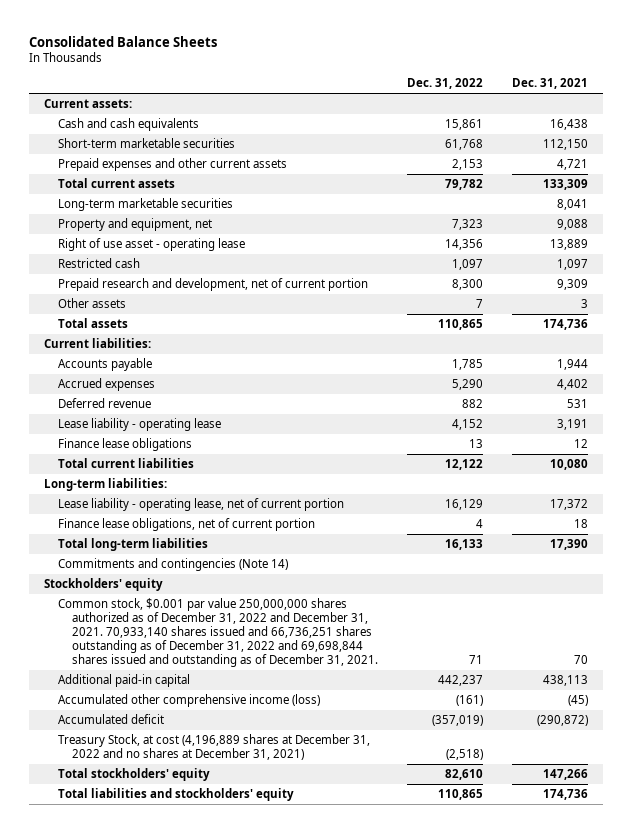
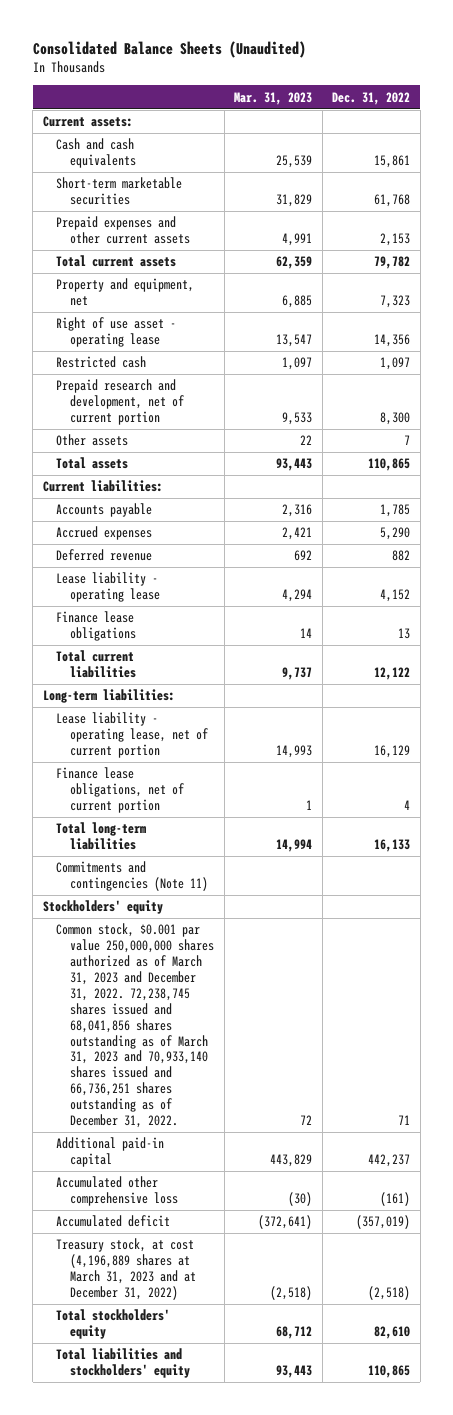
- Consolidated Balance Sheets
+ Consolidated Balance Sheets (Unaudited)
- | Dec. 31, 2022 | Dec. 31, 2021
+ | Mar. 31, 2023 | Dec. 31, 2022
- Long-term marketable securities | | 8,041
- Commitments and contingencies (Note 14)
+ Commitments and contingencies (Note 11)
- Common stock, $0.001 par value 250,000,000 shares authorized as of December 31, 2022 and December 31, 2021. 70,933,140 shares issued and 66,736,251 shares outstanding as of December 31, 2022 and 69,698,844 shares issued and outstanding as of December 31, 2021. | 71 | 70
+ Common stock, $0.001 par value 250,000,000 shares authorized as of March 31, 2023 and December 31, 2022. 72,238,745 shares issued and 68,041,856 shares outstanding as of March 31, 2023 and 70,933,140 shares issued and 66,736,251 shares outstanding as of December 31, 2022. | 72 | 71
- Accumulated other comprehensive income (loss) | (161) | (45)
+ Accumulated other comprehensive loss | (30) | (161)
- Treasury Stock, at cost (4,196,889 shares at December 31, 2022 and no shares at December 31, 2021) | (2,518) |
+ Treasury stock, at cost (4,196,889 shares at March 31, 2023 and at December 31, 2022) | (2,518) | (2,518)

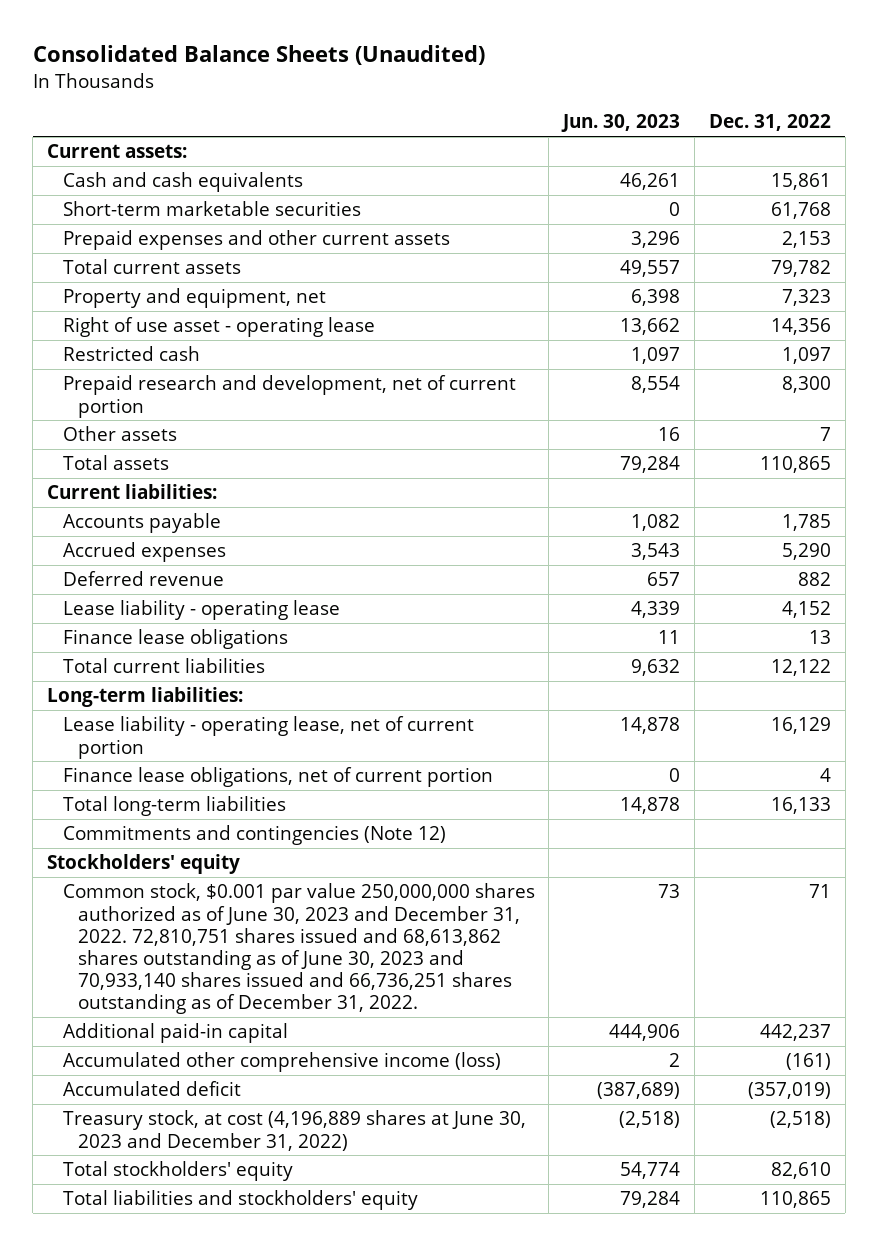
- | Mar. 31, 2023 | Dec. 31, 2022
+ | Jun. 30, 2023 | Dec. 31, 2022
- Commitments and contingencies (Note 11)
+ Commitments and contingencies (Note 12)
- Common stock, $0.001 par value 250,000,000 shares authorized as of March 31, 2023 and December 31, 2022. 72,238,745 shares issued and 68,041,856 shares outstanding as of March 31, 2023 and 70,933,140 shares issued and 66,736,251 shares outstanding as of December 31, 2022. | 72 | 71
+ Common stock, $0.001 par value 250,000,000 shares authorized as of June 30, 2023 and December 31, 2022. 72,810,751 shares issued and 68,613,862 shares outstanding as of June 30, 2023 and 70,933,140 shares issued and 66,736,251 shares outstanding as of December 31, 2022. | 73 | 71
- Accumulated other comprehensive loss | (30) | (161)
+ Accumulated other comprehensive income (loss) | 2 | (161)
- Treasury stock, at cost (4,196,889 shares at March 31, 2023 and at December 31, 2022) | (2,518) | (2,518)
+ Treasury stock, at cost (4,196,889 shares at June 30, 2023 and December 31, 2022) | (2,518) | (2,518)

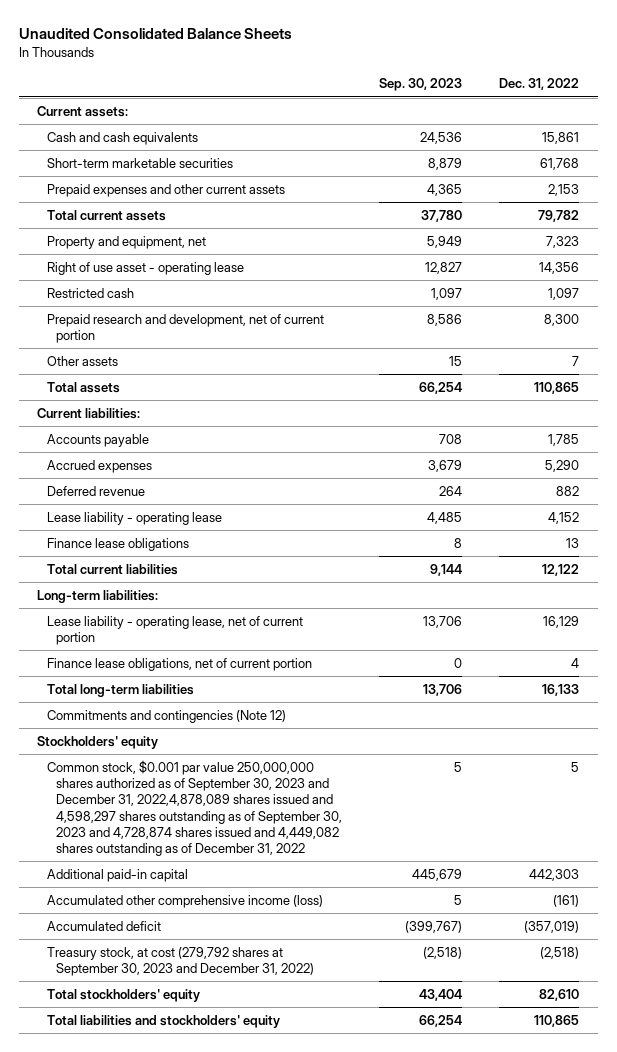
- Consolidated Balance Sheets (Unaudited)
+ Unaudited Consolidated Balance Sheets
- | Jun. 30, 2023 | Dec. 31, 2022
+ | Sep. 30, 2023 | Dec. 31, 2022
- Common stock, $0.001 par value 250,000,000 shares authorized as of June 30, 2023 and December 31, 2022. 72,810,751 shares issued and 68,613,862 shares outstanding as of June 30, 2023 and 70,933,140 shares issued and 66,736,251 shares outstanding as of December 31, 2022. | 73 | 71
- Additional paid-in capital | 444,906 | 442,237
+ Common stock, $0.001 par value 250,000,000 shares authorized as of September 30, 2023 and December 31, 2022,4,878,089 shares issued and 4,598,297 shares outstanding as of September 30, 2023 and 4,728,874 shares issued and 4,449,082 shares outstanding as of December 31, 2022 | 5 | 5
+ Additional paid-in capital | 445,679 | 442,303
- Treasury stock, at cost (4,196,889 shares at June 30, 2023 and December 31, 2022) | (2,518) | (2,518)
+ Treasury stock, at cost (279,792 shares at September 30, 2023 and December 31, 2022) | (2,518) | (2,518)

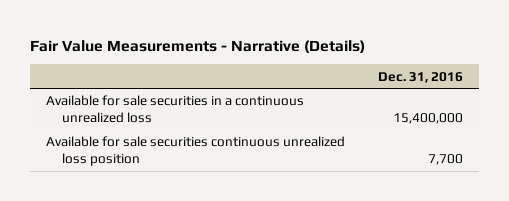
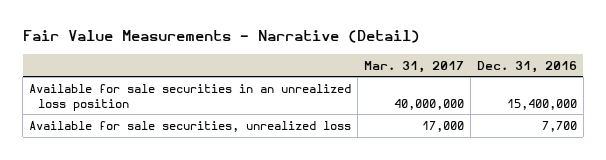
- Fair Value Measurements - Narrative (Details)
+ Fair Value Measurements - Narrative (Detail)
- | Dec. 31, 2016
+ | Mar. 31, 2017 | Dec. 31, 2016
- Available for sale securities in a continuous unrealized loss | 15,400,000
- Available for sale securities continuous unrealized loss position | 7,700
+ Available for sale securities in an unrealized loss position | 40,000,000 | 15,400,000
+ Available for sale securities, unrealized loss | 17,000 | 7,700

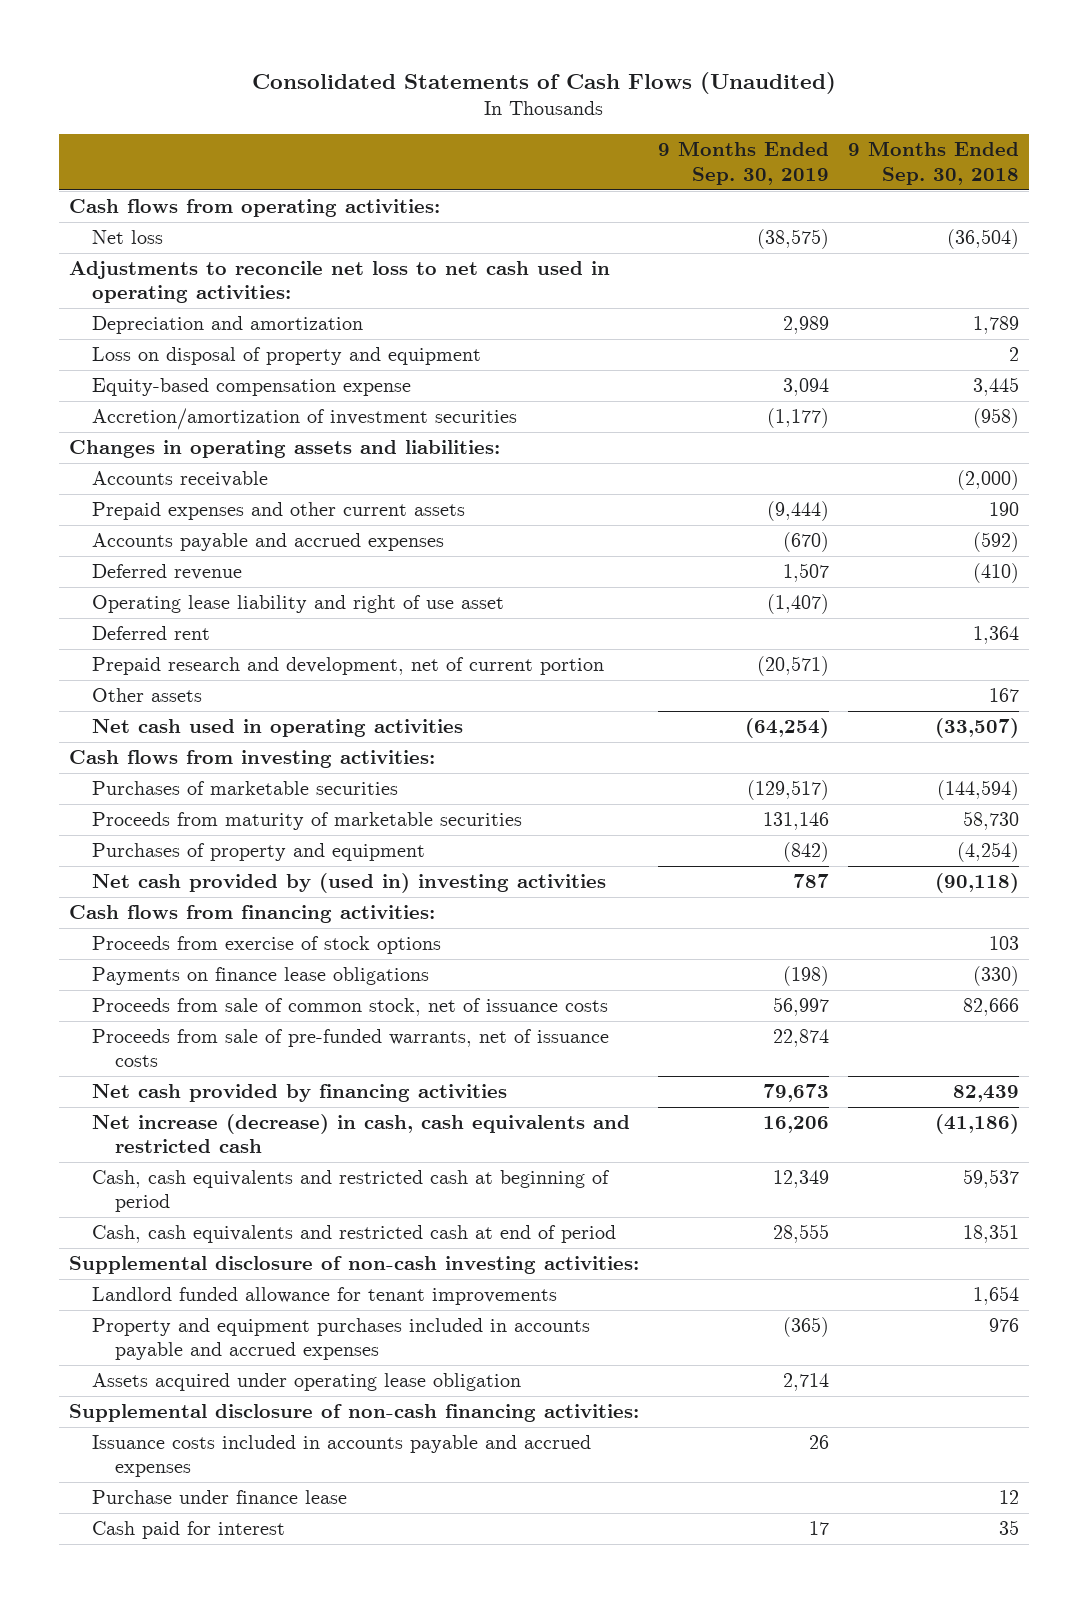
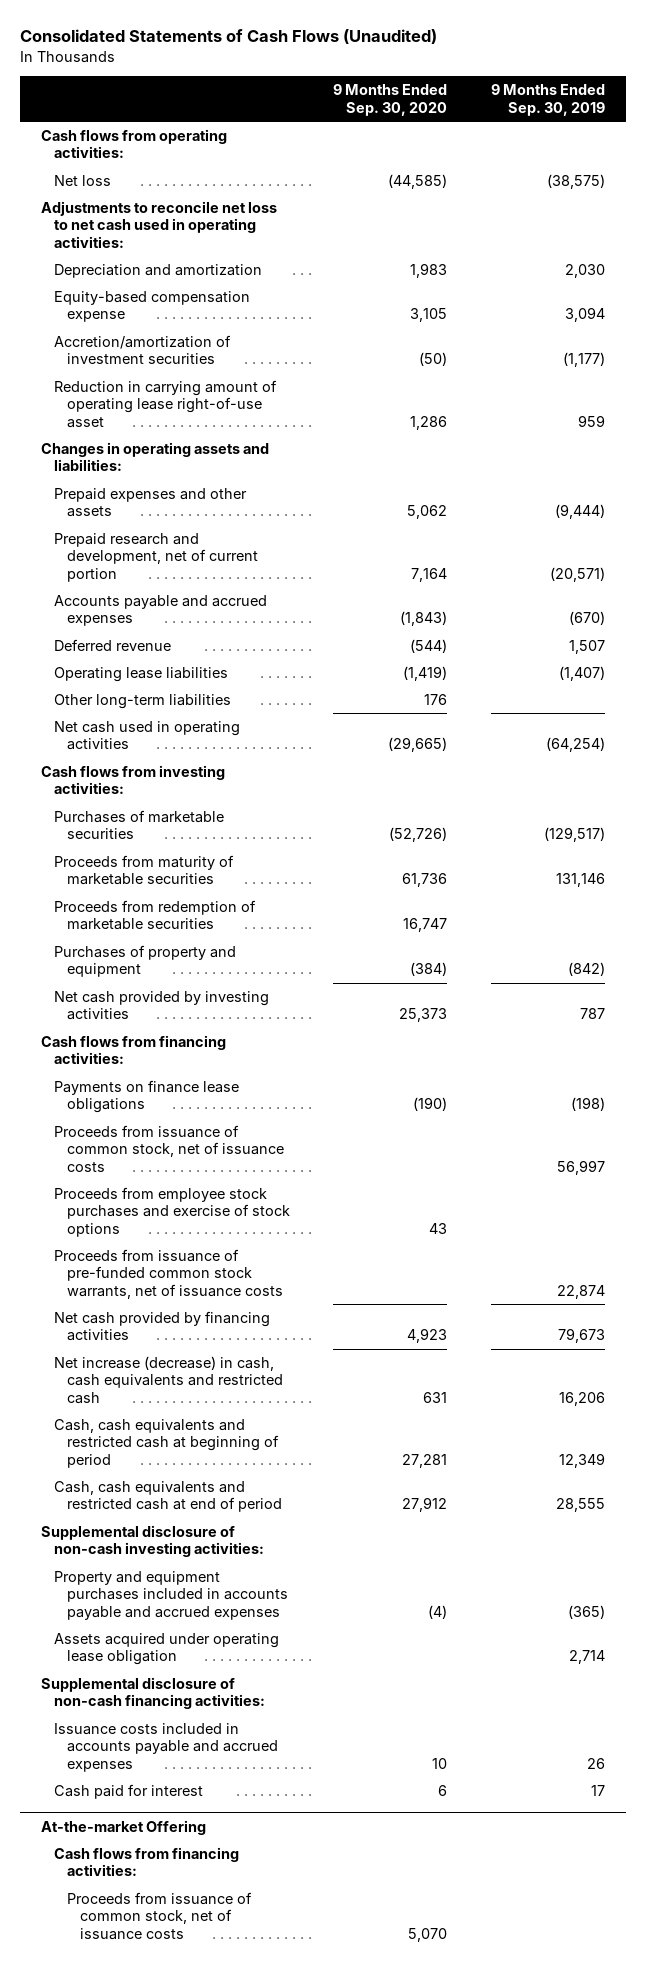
- | 9 Months Ended Sep. 30, 2019 | 9 Months Ended Sep. 30, 2018
+ | 9 Months Ended Sep. 30, 2020 | 9 Months Ended Sep. 30, 2019
- Depreciation and amortization | 2,989 | 1,789
- Loss on disposal of property and equipment | | 2
+ Depreciation and amortization | 1,983 | 2,030
+ Reduction in carrying amount of operating lease right-of-use asset | 1,286 | 959
- Accounts receivable | | (2,000)
- Prepaid expenses and other current assets | (9,444) | 190
+ Prepaid expenses and other assets | 5,062 | (9,444)
moved up: Prepaid research and development, net of current portion | 7,164 | (20,571)
- Operating lease liability and right of use asset | (1,407) |
- Deferred rent | | 1,364
- Other assets | | 167
+ Operating lease liabilities | (1,419) | (1,407)
+ Other long-term liabilities | 176 |
+ Proceeds from redemption of marketable securities | 16,747 |
- Net cash provided by (used in) investing activities | 787 | (90,118)
+ Net cash provided by investing activities | 25,373 | 787
- Proceeds from exercise of stock options | | 103
- Proceeds from sale of common stock, net of issuance costs | 56,997 | 82,666
- Proceeds from sale of pre-funded warrants, net of issuance costs | 22,874 |
+ Proceeds from issuance of common stock, net of issuance costs | | 56,997
+ Proceeds from employee stock purchases and exercise of stock options | 43 |
+ Proceeds from issuance of pre-funded common stock warrants, net of issuance costs | | 22,874
- Landlord funded allowance for tenant improvements | | 1,654
- Purchase under finance lease | | 12
+ At-the-market Offering
+ Cash flows from financing activities:
+ Proceeds from issuance of common stock, net of issuance costs | 5,070 |

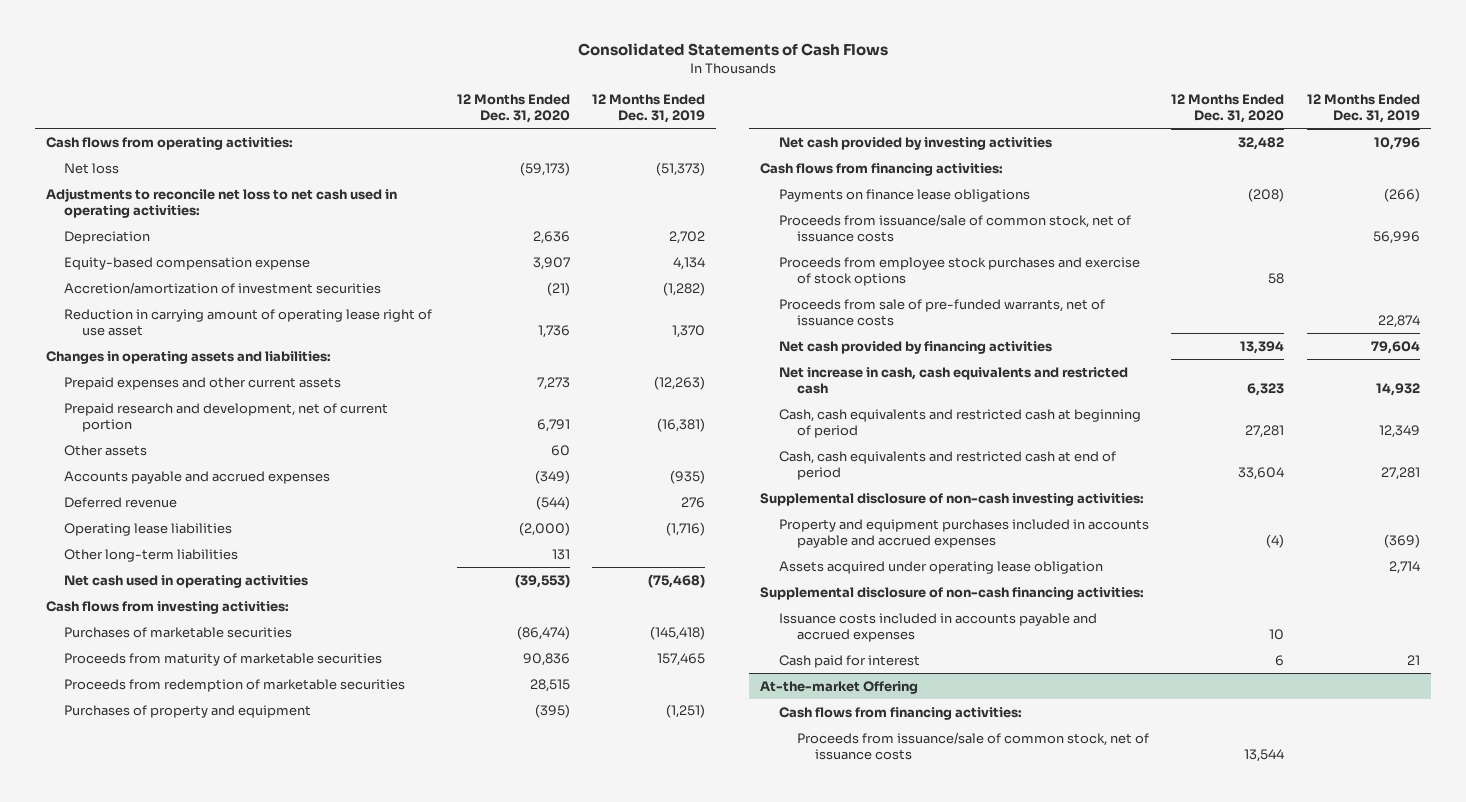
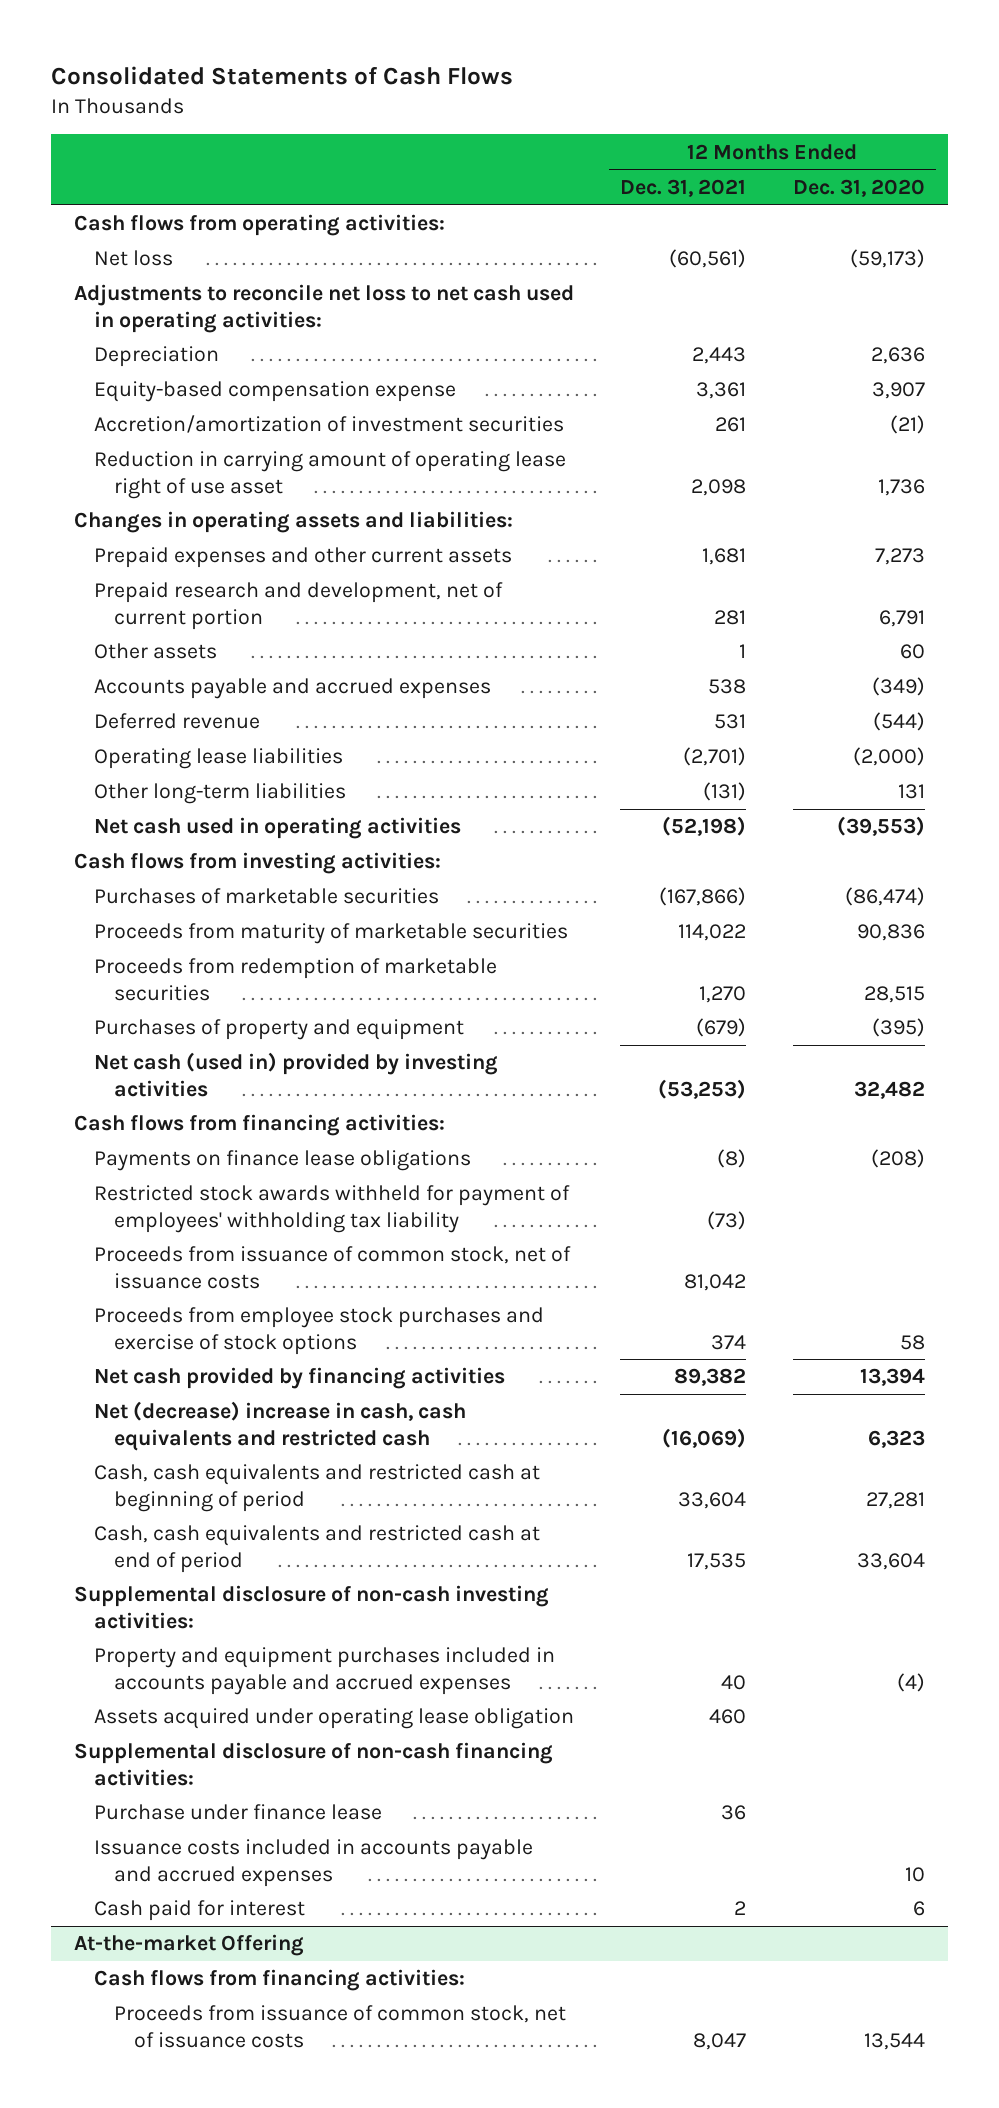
- | 12 Months Ended Dec. 31, 2020 | 12 Months Ended Dec. 31, 2019
+ | 12 Months Ended Dec. 31, 2021 | 12 Months Ended Dec. 31, 2020
- Net cash provided by investing activities | 32,482 | 10,796
+ Net cash (used in) provided by investing activities | (53,253) | 32,482
- Proceeds from issuance/sale of common stock, net of issuance costs | | 56,996
+ Restricted stock awards withheld for payment of employees' withholding tax liability | (73) |
+ Proceeds from issuance of common stock, net of issuance costs | 81,042 |
- Proceeds from sale of pre-funded warrants, net of issuance costs | | 22,874
- Net increase in cash, cash equivalents and restricted cash | 6,323 | 14,932
+ Net (decrease) increase in cash, cash equivalents and restricted cash | (16,069) | 6,323
+ Purchase under finance lease | 36 |
@ At-the-market Offering
- Proceeds from issuance/sale of common stock, net of issuance costs | 13,544 |
+ Proceeds from issuance of common stock, net of issuance costs | 8,047 | 13,544

